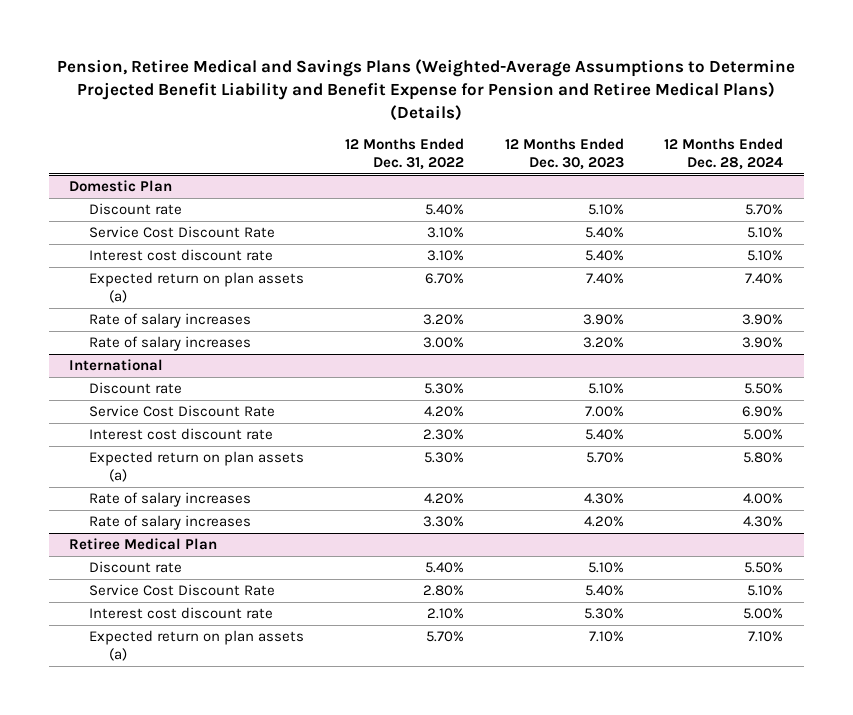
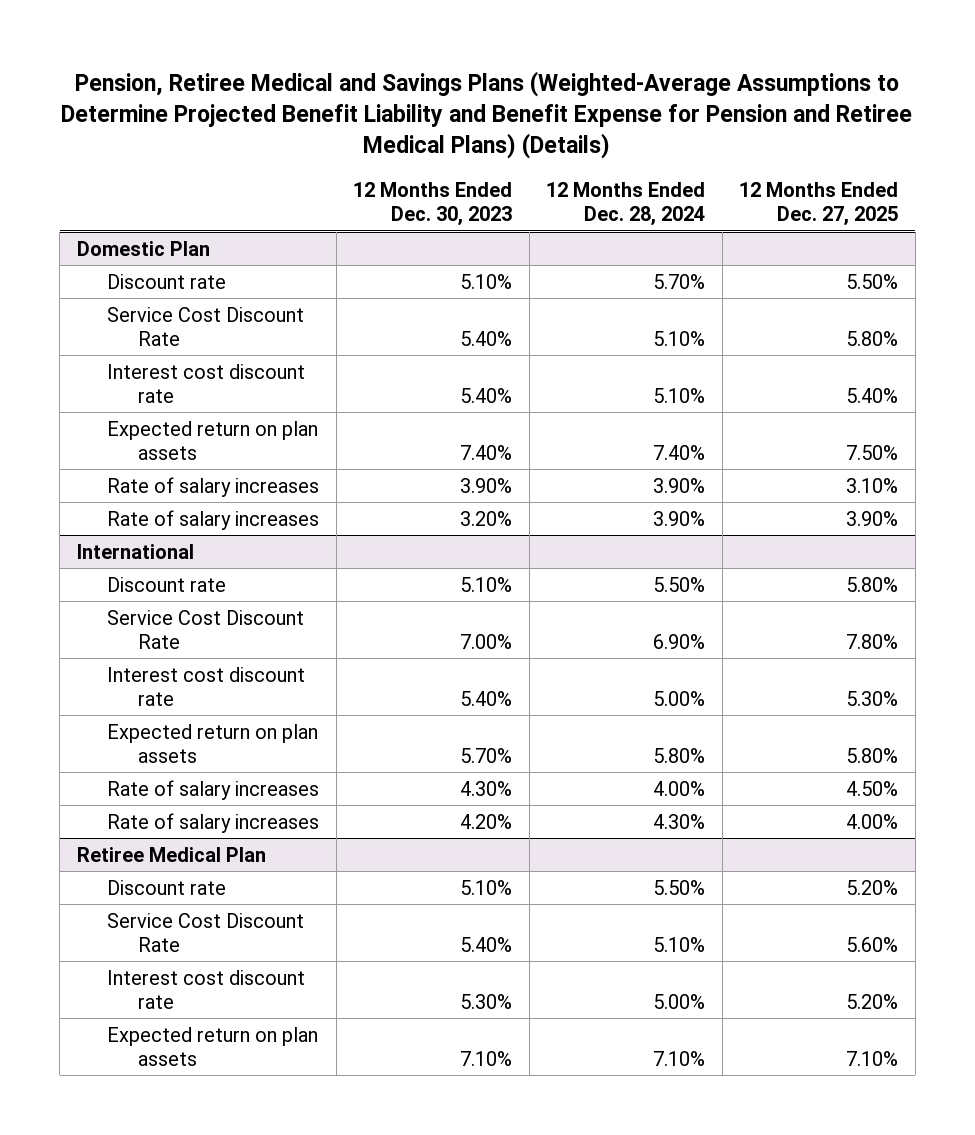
- | 12 Months Ended Dec. 31, 2022 | 12 Months Ended Dec. 30, 2023 | 12 Months Ended Dec. 28, 2024
+ | 12 Months Ended Dec. 30, 2023 | 12 Months Ended Dec. 28, 2024 | 12 Months Ended Dec. 27, 2025
@ Domestic Plan
- Expected return on plan assets (a) | 6.70% | 7.40% | 7.40%
+ Expected return on plan assets | 7.40% | 7.40% | 7.50%
@ International
- Expected return on plan assets (a) | 5.30% | 5.70% | 5.80%
+ Expected return on plan assets | 5.70% | 5.80% | 5.80%
@ Retiree Medical Plan
- Expected return on plan assets (a) | 5.70% | 7.10% | 7.10%
+ Expected return on plan assets | 7.10% | 7.10% | 7.10%

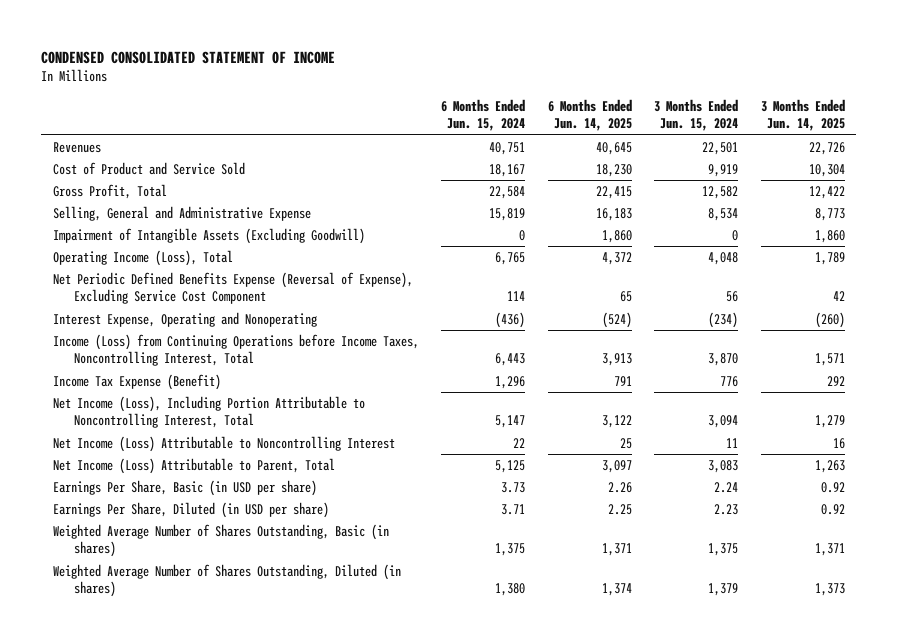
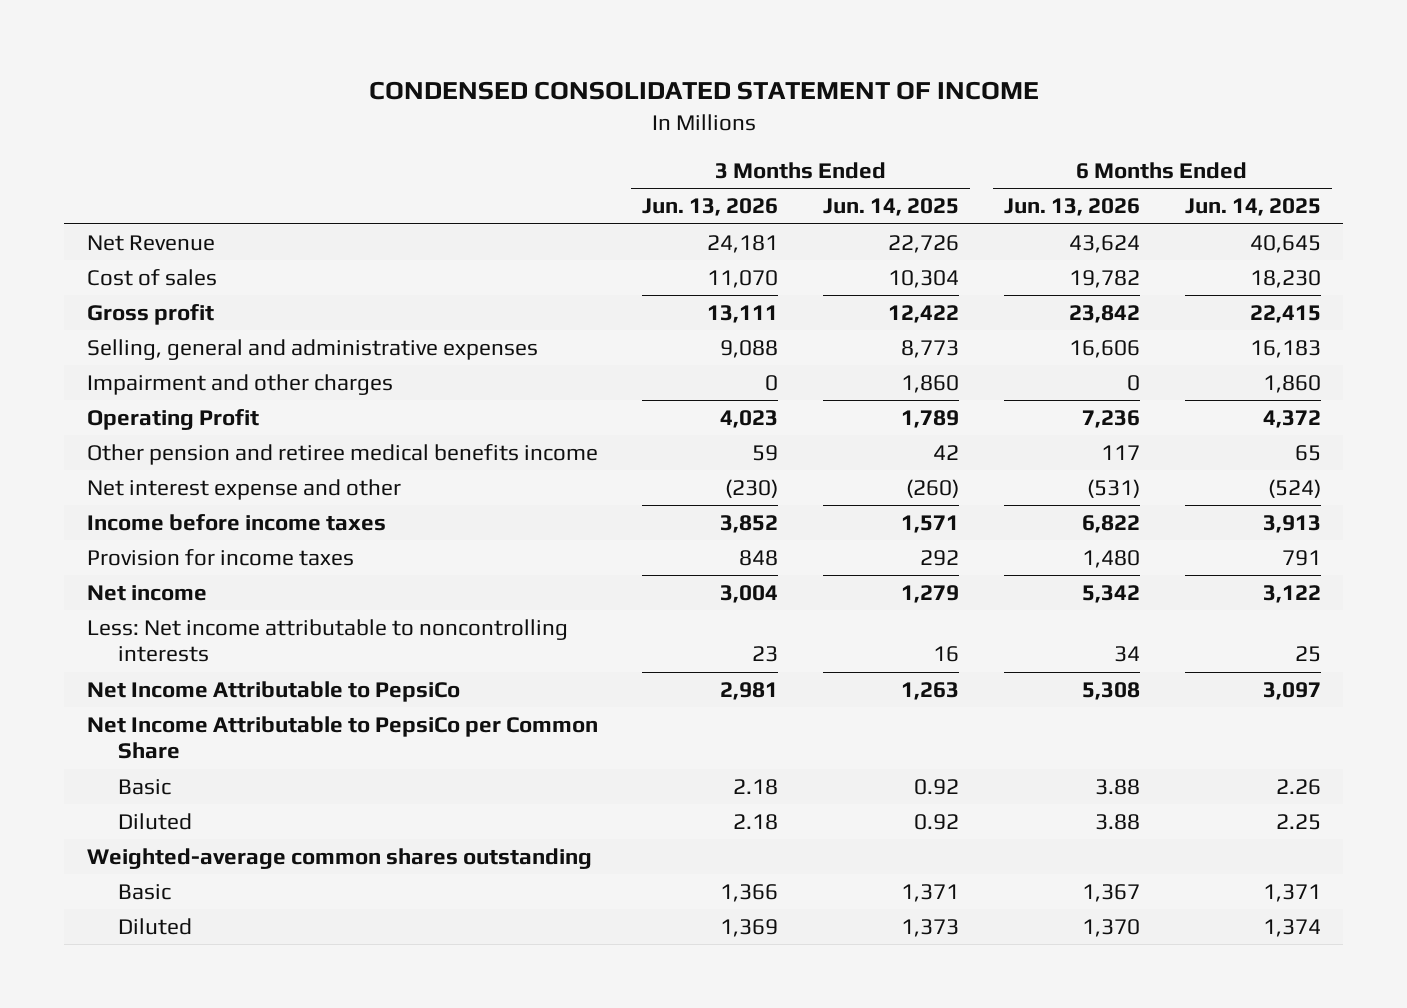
- | 6 Months Ended Jun. 15, 2024 | 6 Months Ended Jun. 14, 2025 | 3 Months Ended Jun. 15, 2024 | 3 Months Ended Jun. 14, 2025
+ | 3 Months Ended Jun. 13, 2026 | 3 Months Ended Jun. 14, 2025 | 6 Months Ended Jun. 13, 2026 | 6 Months Ended Jun. 14, 2025
- Revenues | 40,751 | 40,645 | 22,501 | 22,726
- Cost of Product and Service Sold | 18,167 | 18,230 | 9,919 | 10,304
- Gross Profit, Total | 22,584 | 22,415 | 12,582 | 12,422
- Selling, General and Administrative Expense | 15,819 | 16,183 | 8,534 | 8,773
- Impairment of Intangible Assets (Excluding Goodwill) | 0 | 1,860 | 0 | 1,860
- Operating Income (Loss), Total | 6,765 | 4,372 | 4,048 | 1,789
- Net Periodic Defined Benefits Expense (Reversal of Expense), Excluding Service Cost Component | 114 | 65 | 56 | 42
- Interest Expense, Operating and Nonoperating | (436) | (524) | (234) | (260)
- Income (Loss) from Continuing Operations before Income Taxes, Noncontrolling Interest, Total | 6,443 | 3,913 | 3,870 | 1,571
- Income Tax Expense (Benefit) | 1,296 | 791 | 776 | 292
- Net Income (Loss), Including Portion Attributable to Noncontrolling Interest, Total | 5,147 | 3,122 | 3,094 | 1,279
- Net Income (Loss) Attributable to Noncontrolling Interest | 22 | 25 | 11 | 16
- Net Income (Loss) Attributable to Parent, Total | 5,125 | 3,097 | 3,083 | 1,263
- Earnings Per Share, Basic (in USD per share) | 3.73 | 2.26 | 2.24 | 0.92
- Earnings Per Share, Diluted (in USD per share) | 3.71 | 2.25 | 2.23 | 0.92
- Weighted Average Number of Shares Outstanding, Basic (in shares) | 1,375 | 1,371 | 1,375 | 1,371
- Weighted Average Number of Shares Outstanding, Diluted (in shares) | 1,380 | 1,374 | 1,379 | 1,373
+ Net Revenue | 24,181 | 22,726 | 43,624 | 40,645
+ Cost of sales | 11,070 | 10,304 | 19,782 | 18,230
+ Gross profit | 13,111 | 12,422 | 23,842 | 22,415
+ Selling, general and administrative expenses | 9,088 | 8,773 | 16,606 | 16,183
+ Impairment and other charges | 0 | 1,860 | 0 | 1,860
+ Operating Profit | 4,023 | 1,789 | 7,236 | 4,372
+ Other pension and retiree medical benefits income | 59 | 42 | 117 | 65
+ Net interest expense and other | (230) | (260) | (531) | (524)
+ Income before income taxes | 3,852 | 1,571 | 6,822 | 3,913
+ Provision for income taxes | 848 | 292 | 1,480 | 791
+ Net income | 3,004 | 1,279 | 5,342 | 3,122
+ Less: Net income attributable to noncontrolling interests | 23 | 16 | 34 | 25
+ Net Income Attributable to PepsiCo | 2,981 | 1,263 | 5,308 | 3,097
+ Net Income Attributable to PepsiCo per Common Share
+ Basic | 2.18 | 0.92 | 3.88 | 2.26
+ Diluted | 2.18 | 0.92 | 3.88 | 2.25
+ Weighted-average common shares outstanding
+ Basic | 1,366 | 1,371 | 1,367 | 1,371
+ Diluted | 1,369 | 1,373 | 1,370 | 1,374

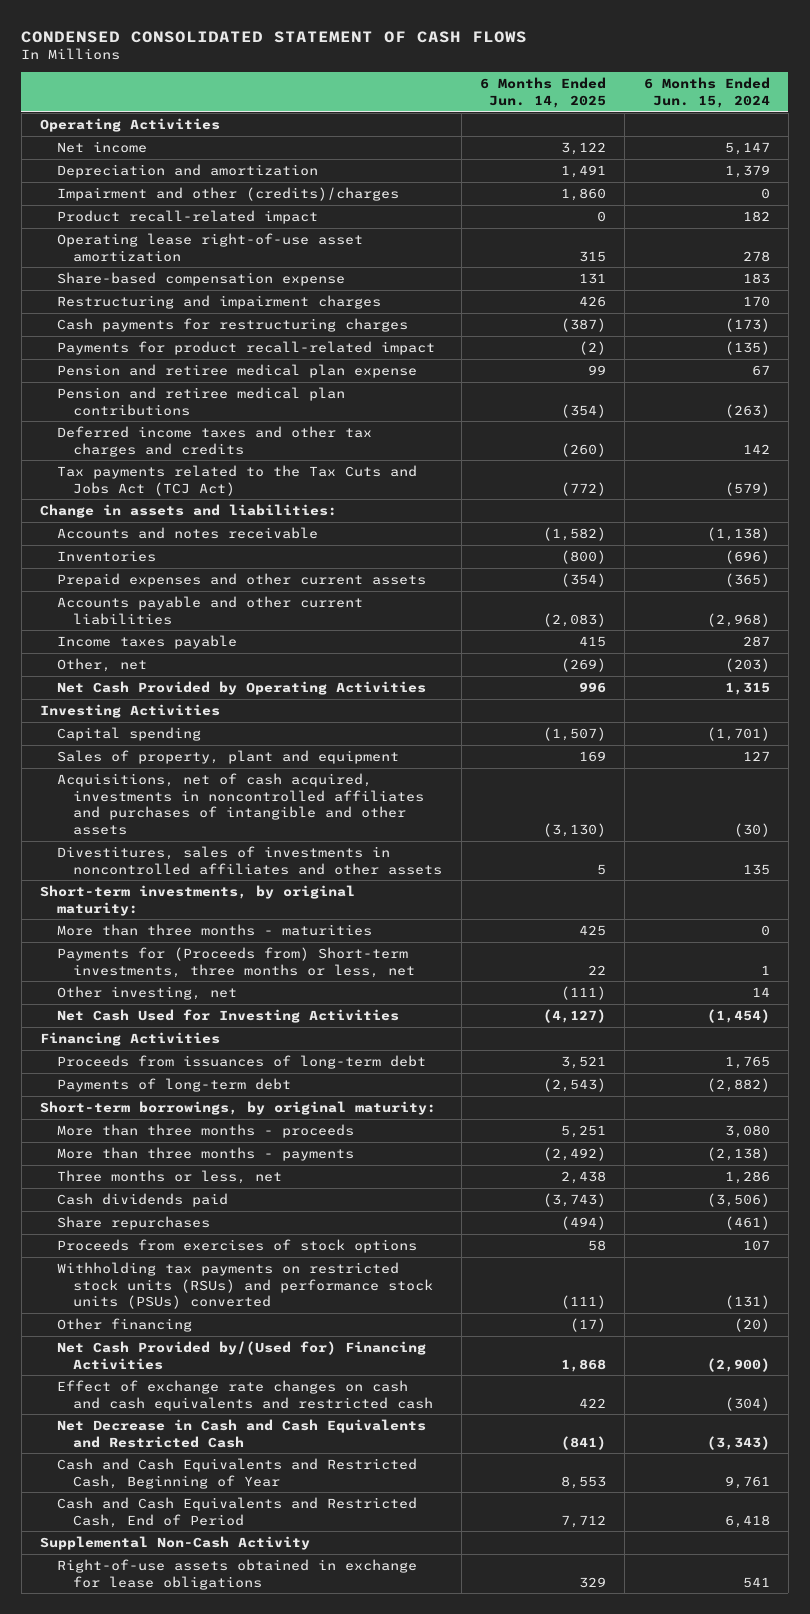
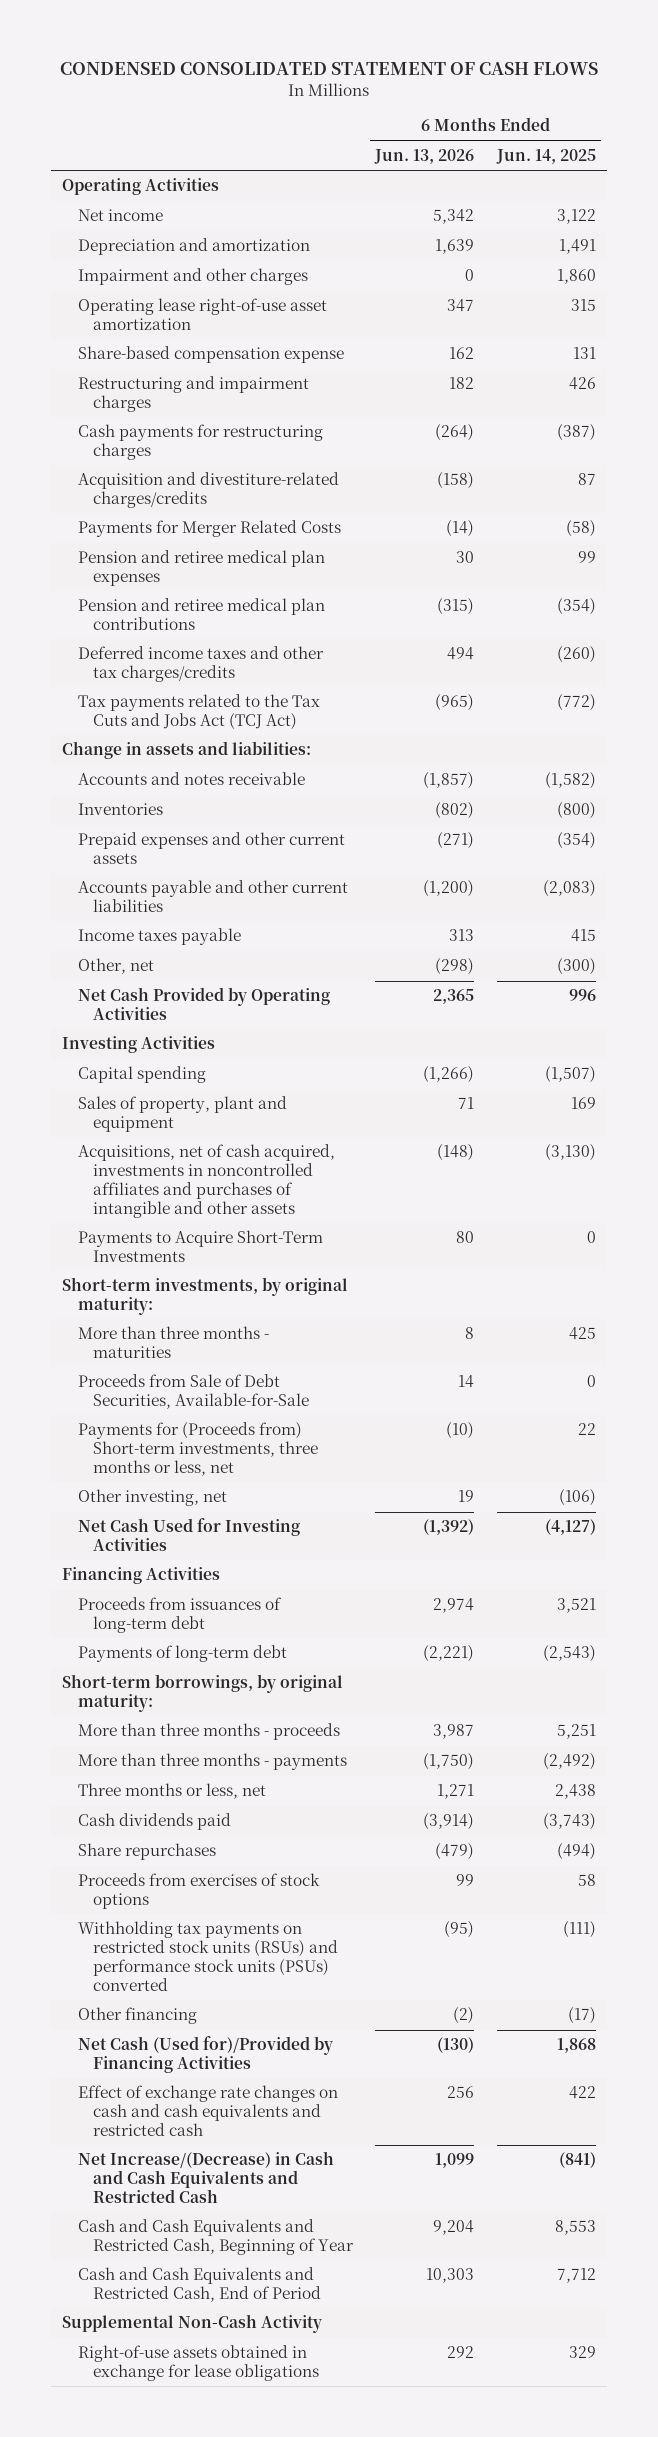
- | 6 Months Ended Jun. 14, 2025 | 6 Months Ended Jun. 15, 2024
+ | 6 Months Ended Jun. 13, 2026 | 6 Months Ended Jun. 14, 2025
- Impairment and other (credits)/charges | 1,860 | 0
- Product recall-related impact | 0 | 182
+ Impairment and other charges | 0 | 1,860
- Payments for product recall-related impact | (2) | (135)
- Pension and retiree medical plan expense | 99 | 67
+ Acquisition and divestiture-related charges/credits | (158) | 87
+ Payments for Merger Related Costs | (14) | (58)
+ Pension and retiree medical plan expenses | 30 | 99
- Deferred income taxes and other tax charges and credits | (260) | 142
+ Deferred income taxes and other tax charges/credits | 494 | (260)
- Other, net | (269) | (203)
+ Other, net | (298) | (300)
- Divestitures, sales of investments in noncontrolled affiliates and other assets | 5 | 135
+ Payments to Acquire Short-Term Investments | 80 | 0
+ Proceeds from Sale of Debt Securities, Available-for-Sale | 14 | 0
- Other investing, net | (111) | 14
+ Other investing, net | 19 | (106)
- Net Cash Provided by/(Used for) Financing Activities | 1,868 | (2,900)
+ Net Cash (Used for)/Provided by Financing Activities | (130) | 1,868
- Net Decrease in Cash and Cash Equivalents and Restricted Cash | (841) | (3,343)
+ Net Increase/(Decrease) in Cash and Cash Equivalents and Restricted Cash | 1,099 | (841)

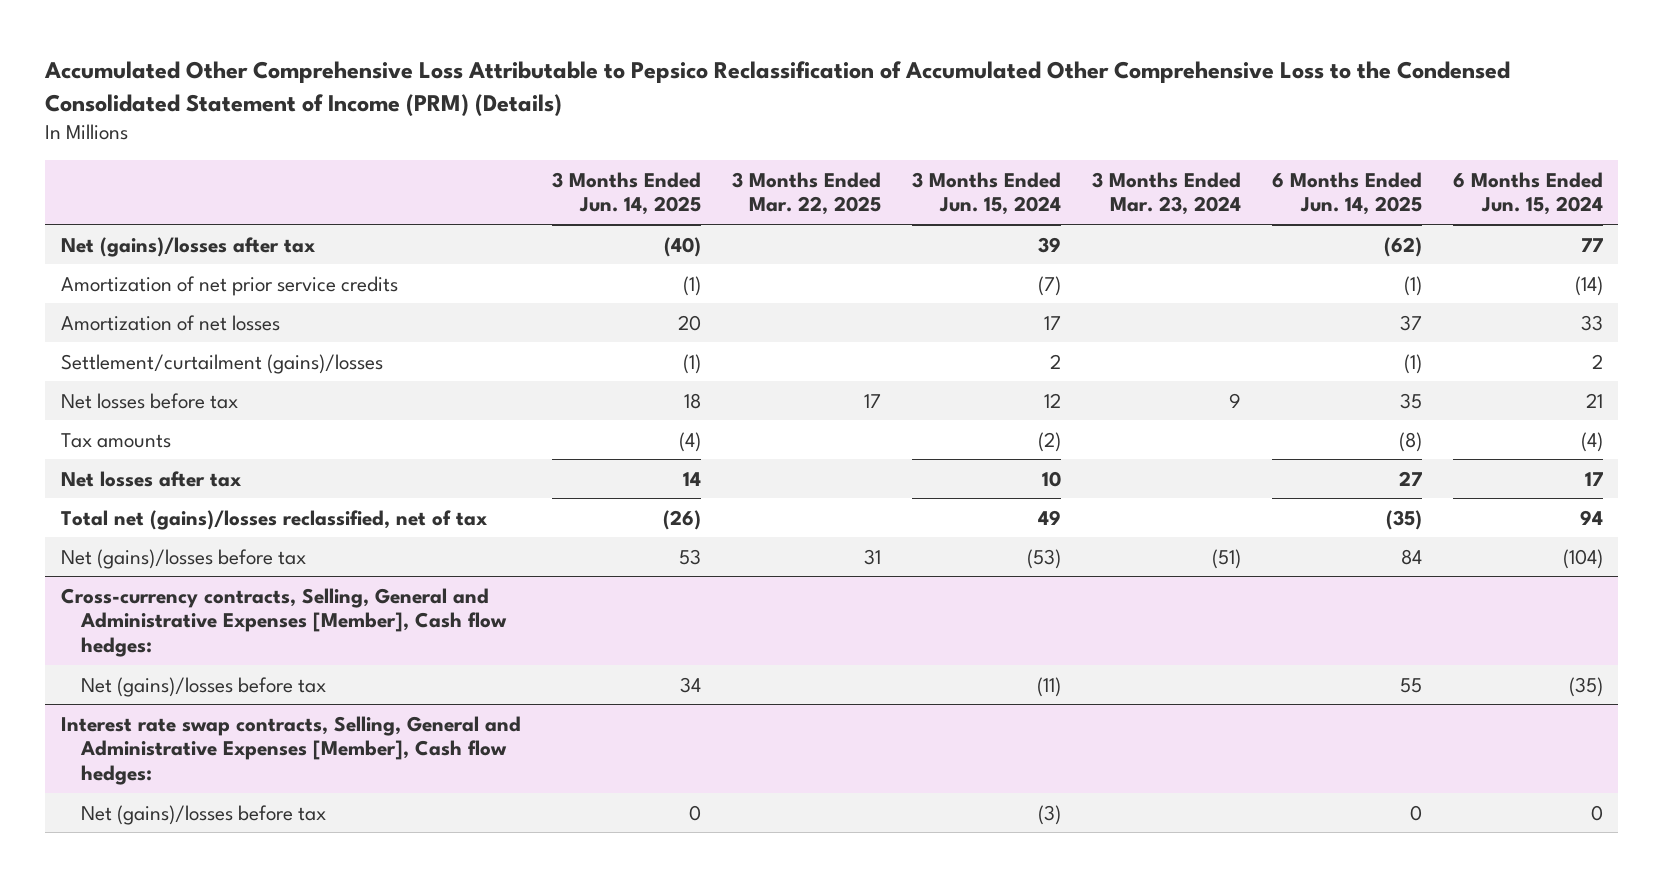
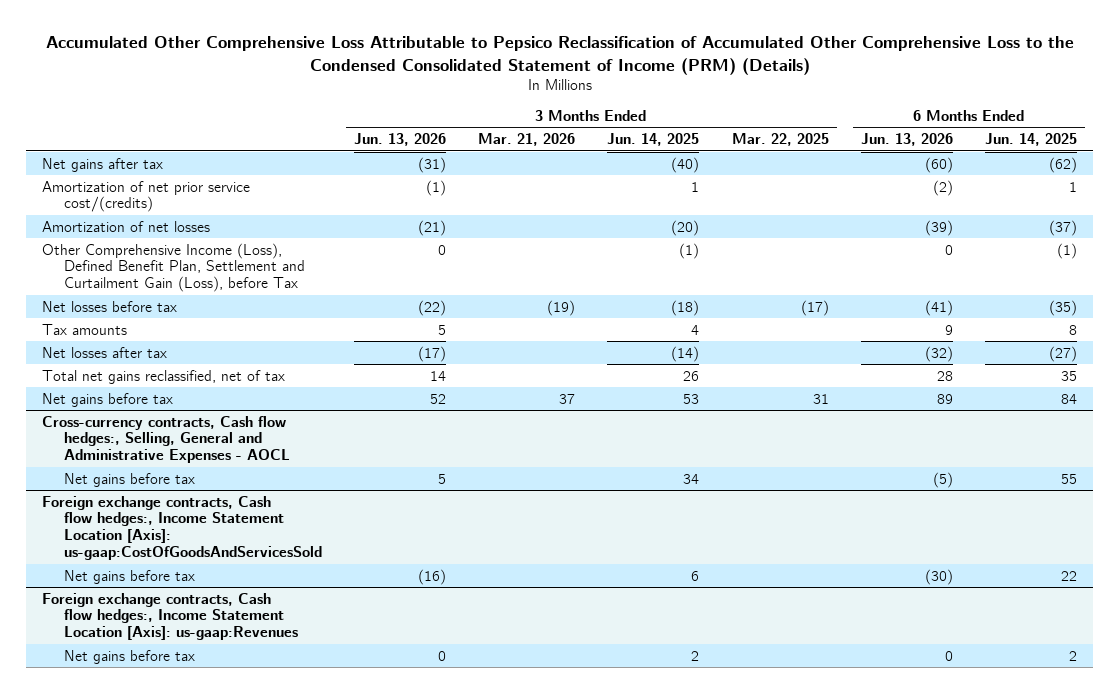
- | 3 Months Ended Jun. 14, 2025 | 3 Months Ended Mar. 22, 2025 | 3 Months Ended Jun. 15, 2024 | 3 Months Ended Mar. 23, 2024 | 6 Months Ended Jun. 14, 2025 | 6 Months Ended Jun. 15, 2024
+ | 3 Months Ended Jun. 13, 2026 | 3 Months Ended Mar. 21, 2026 | 3 Months Ended Jun. 14, 2025 | 3 Months Ended Mar. 22, 2025 | 6 Months Ended Jun. 13, 2026 | 6 Months Ended Jun. 14, 2025
- Net (gains)/losses after tax | (40) | | 39 | | (62) | 77
- Amortization of net prior service credits | (1) | | (7) | | (1) | (14)
- Amortization of net losses | 20 | | 17 | | 37 | 33
- Settlement/curtailment (gains)/losses | (1) | | 2 | | (1) | 2
- Net losses before tax | 18 | 17 | 12 | 9 | 35 | 21
- Tax amounts | (4) | | (2) | | (8) | (4)
- Net losses after tax | 14 | | 10 | | 27 | 17
- Total net (gains)/losses reclassified, net of tax | (26) | | 49 | | (35) | 94
- Net (gains)/losses before tax | 53 | 31 | (53) | (51) | 84 | (104)
- Cross-currency contracts, Selling, General and Administrative Expenses [Member], Cash flow hedges:
- Net (gains)/losses before tax | 34 | | (11) | | 55 | (35)
- Interest rate swap contracts, Selling, General and Administrative Expenses [Member], Cash flow hedges:
- Net (gains)/losses before tax | 0 | | (3) | | 0 | 0
+ Net gains after tax | (31) | | (40) | | (60) | (62)
+ Amortization of net prior service cost/(credits) | (1) | | 1 | | (2) | 1
+ Amortization of net losses | (21) | | (20) | | (39) | (37)
+ Other Comprehensive Income (Loss), Defined Benefit Plan, Settlement and Curtailment Gain (Loss), before Tax | 0 | | (1) | | 0 | (1)
+ Net losses before tax | (22) | (19) | (18) | (17) | (41) | (35)
+ Tax amounts | 5 | | 4 | | 9 | 8
+ Net losses after tax | (17) | | (14) | | (32) | (27)
+ Total net gains reclassified, net of tax | 14 | | 26 | | 28 | 35
+ Net gains before tax | 52 | 37 | 53 | 31 | 89 | 84
+ Cross-currency contracts, Cash flow hedges:, Selling, General and Administrative Expenses - AOCL
+ Net gains before tax | 5 | | 34 | | (5) | 55
+ Foreign exchange contracts, Cash flow hedges:, Income Statement Location [Axis]: us-gaap:CostOfGoodsAndServicesSold
+ Net gains before tax | (16) | | 6 | | (30) | 22
+ Foreign exchange contracts, Cash flow hedges:, Income Statement Location [Axis]: us-gaap:Revenues
+ Net gains before tax | 0 | | 2 | | 0 | 2

